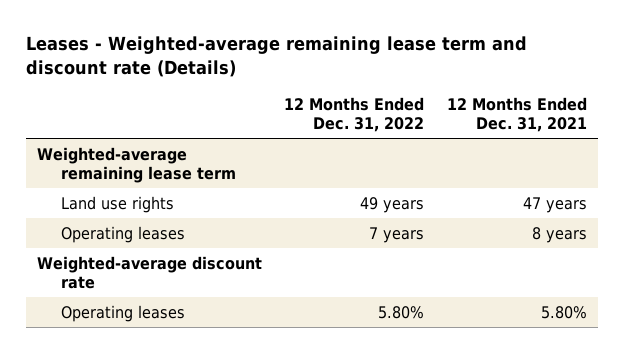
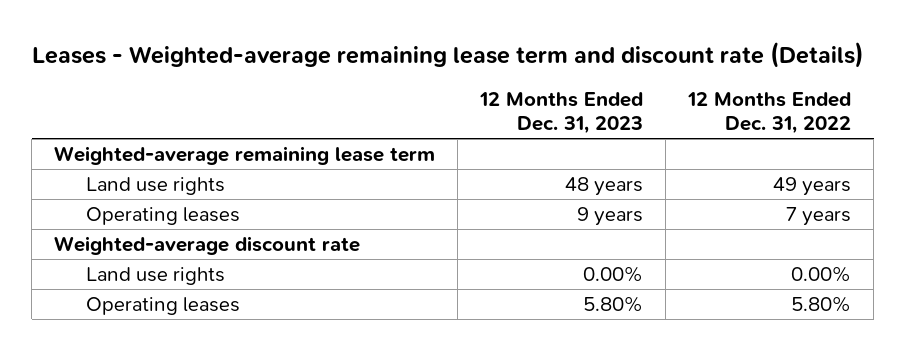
- | 12 Months Ended Dec. 31, 2022 | 12 Months Ended Dec. 31, 2021
+ | 12 Months Ended Dec. 31, 2023 | 12 Months Ended Dec. 31, 2022
+ Land use rights | 0.00% | 0.00%

